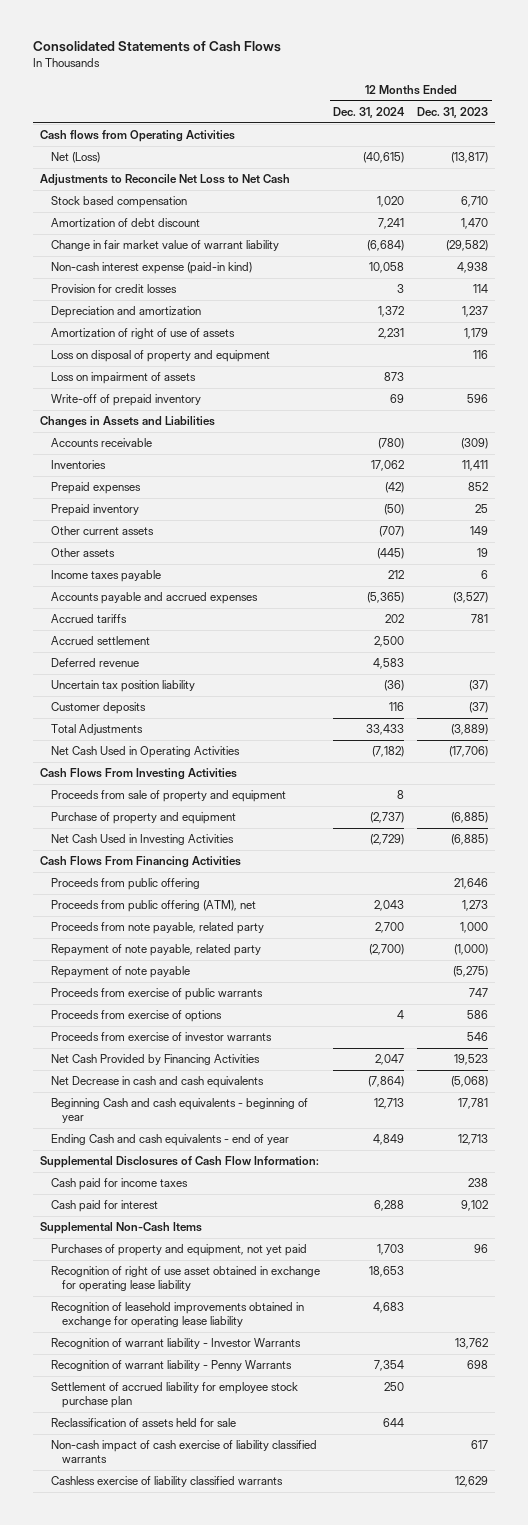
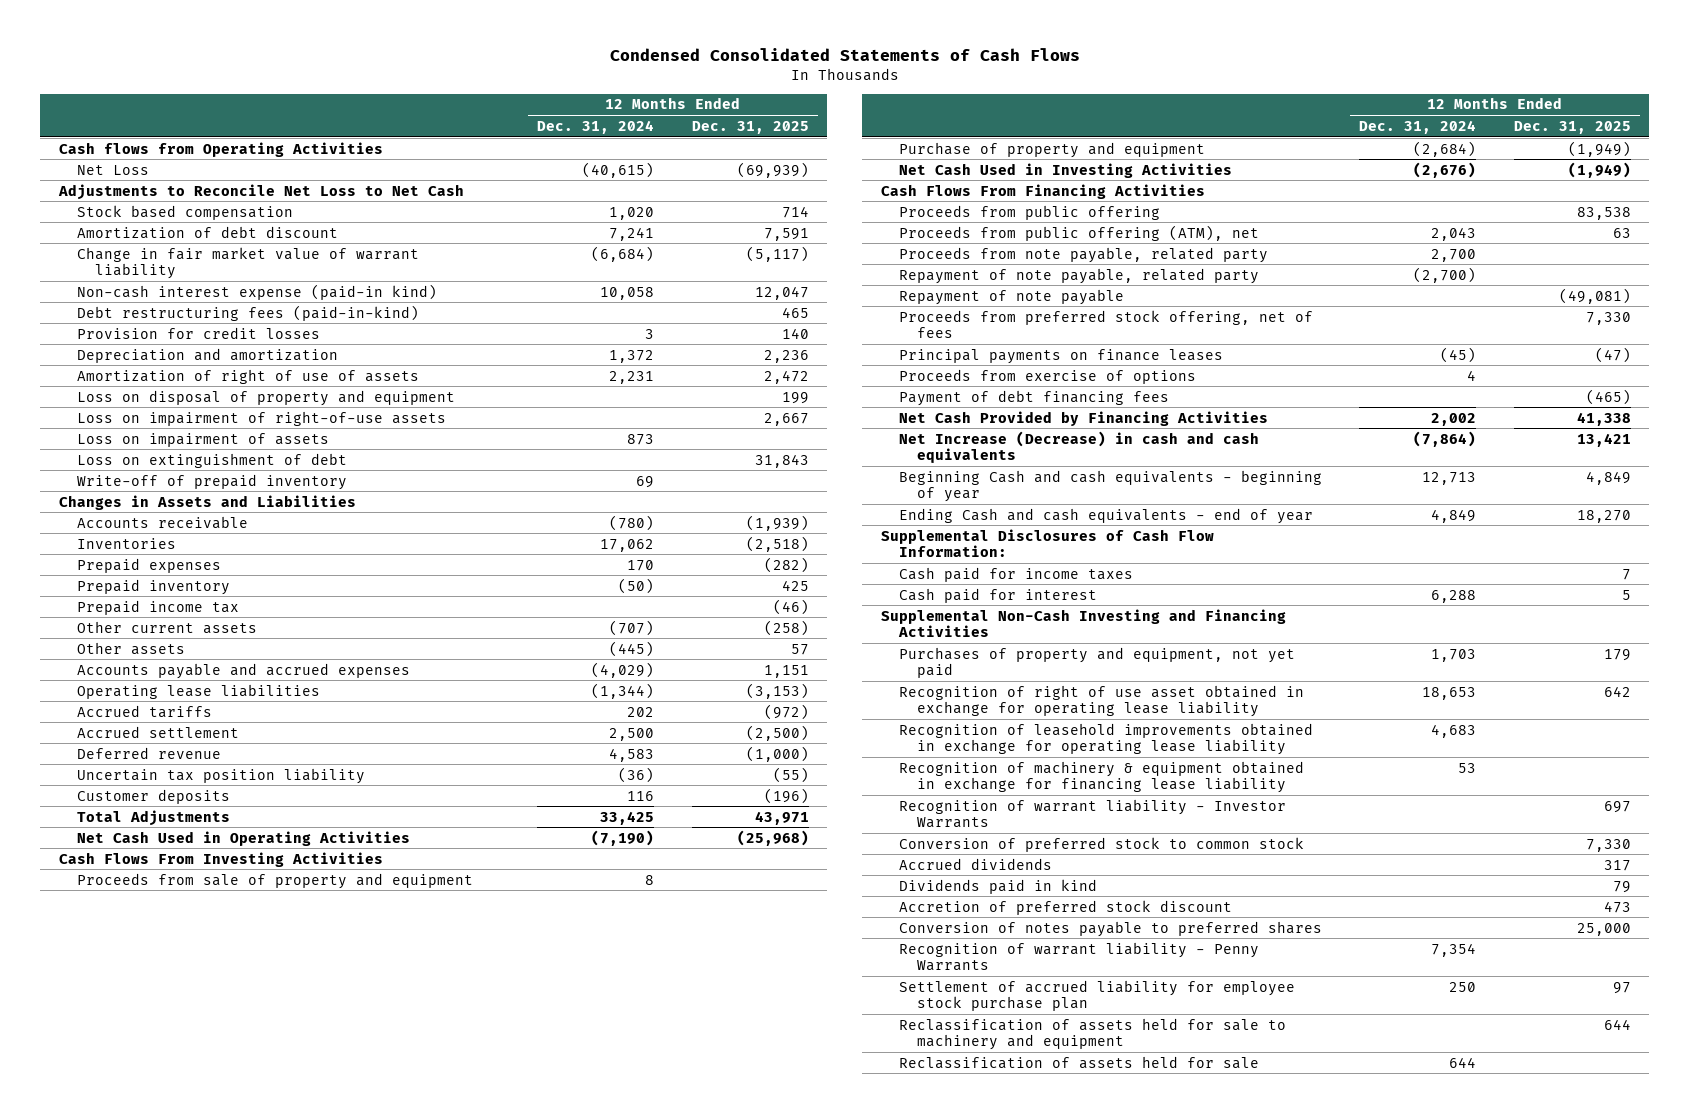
- Consolidated Statements of Cash Flows
+ Condensed Consolidated Statements of Cash Flows
- | 12 Months Ended Dec. 31, 2024 | 12 Months Ended Dec. 31, 2023
+ | 12 Months Ended Dec. 31, 2024 | 12 Months Ended Dec. 31, 2025
- Net (Loss) | (40,615) | (13,817)
+ Net Loss | (40,615) | (69,939)
+ Debt restructuring fees (paid-in-kind) | | 465
+ Loss on impairment of right-of-use assets | | 2,667
+ Loss on extinguishment of debt | | 31,843
- Prepaid expenses | (42) | 852
+ Prepaid expenses | 170 | (282)
+ Prepaid income tax | | (46)
- Income taxes payable | 212 | 6
- Accounts payable and accrued expenses | (5,365) | (3,527)
+ Accounts payable and accrued expenses | (4,029) | 1,151
+ Operating lease liabilities | (1,344) | (3,153)
- Total Adjustments | 33,433 | (3,889)
- Net Cash Used in Operating Activities | (7,182) | (17,706)
+ Total Adjustments | 33,425 | 43,971
+ Net Cash Used in Operating Activities | (7,190) | (25,968)
- Purchase of property and equipment | (2,737) | (6,885)
- Net Cash Used in Investing Activities | (2,729) | (6,885)
+ Purchase of property and equipment | (2,684) | (1,949)
+ Net Cash Used in Investing Activities | (2,676) | (1,949)
- Proceeds from exercise of public warrants | | 747
+ Proceeds from preferred stock offering, net of fees | | 7,330
+ Principal payments on finance leases | (45) | (47)
- Proceeds from exercise of investor warrants | | 546
- Net Cash Provided by Financing Activities | 2,047 | 19,523
- Net Decrease in cash and cash equivalents | (7,864) | (5,068)
+ Payment of debt financing fees | | (465)
+ Net Cash Provided by Financing Activities | 2,002 | 41,338
+ Net Increase (Decrease) in cash and cash equivalents | (7,864) | 13,421
- Supplemental Non-Cash Items
+ Supplemental Non-Cash Investing and Financing Activities
+ Recognition of machinery & equipment obtained in exchange for financing lease liability | 53 |
+ Conversion of preferred stock to common stock | | 7,330
+ Accrued dividends | | 317
+ Dividends paid in kind | | 79
+ Accretion of preferred stock discount | | 473
+ Conversion of notes payable to preferred shares | | 25,000
+ Reclassification of assets held for sale to machinery and equipment | | 644
- Non-cash impact of cash exercise of liability classified warrants | | 617
- Cashless exercise of liability classified warrants | | 12,629

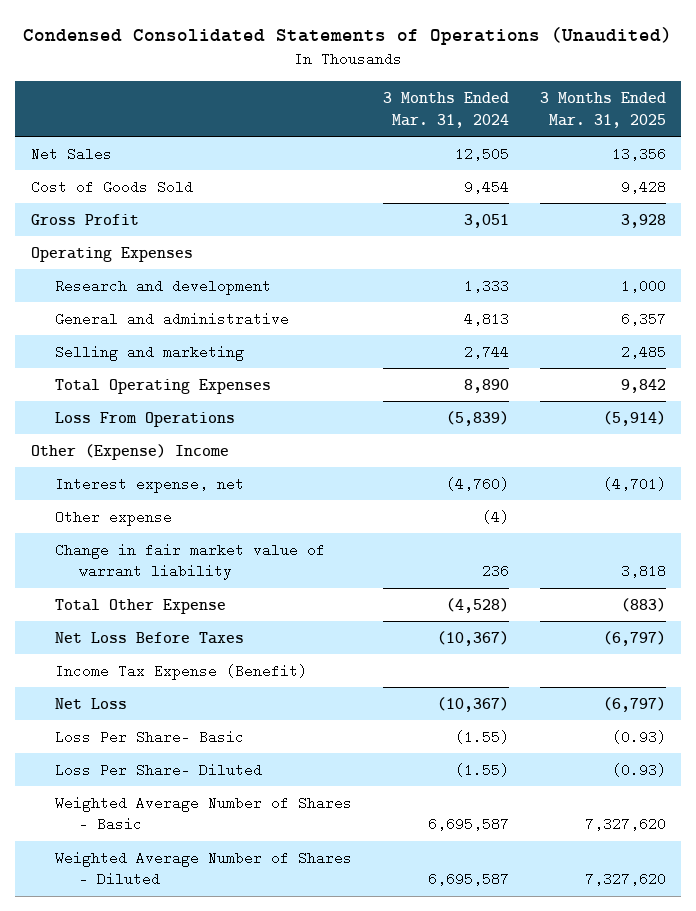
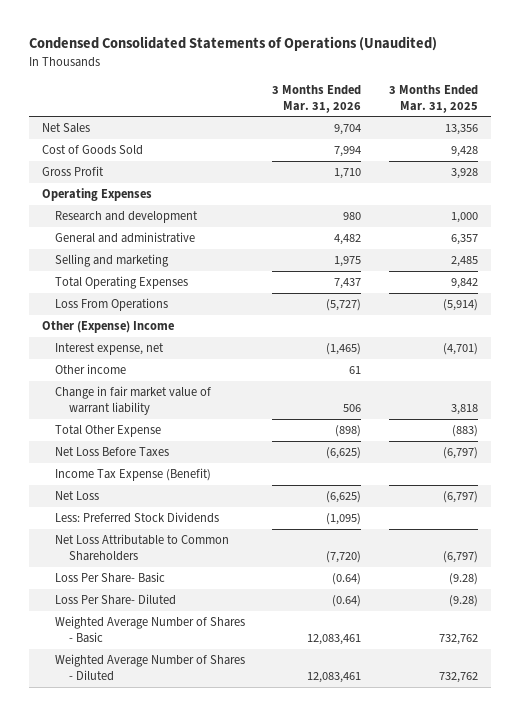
- | 3 Months Ended Mar. 31, 2024 | 3 Months Ended Mar. 31, 2025
+ | 3 Months Ended Mar. 31, 2026 | 3 Months Ended Mar. 31, 2025
- Other expense | (4) |
+ Other income | 61 |
- Loss Per Share- Basic | (1.55) | (0.93)
- Loss Per Share- Diluted | (1.55) | (0.93)
- Weighted Average Number of Shares - Basic | 6,695,587 | 7,327,620
- Weighted Average Number of Shares - Diluted | 6,695,587 | 7,327,620
+ Less: Preferred Stock Dividends | (1,095) |
+ Net Loss Attributable to Common Shareholders | (7,720) | (6,797)
+ Loss Per Share- Basic | (0.64) | (9.28)
+ Loss Per Share- Diluted | (0.64) | (9.28)
+ Weighted Average Number of Shares - Basic | 12,083,461 | 732,762
+ Weighted Average Number of Shares - Diluted | 12,083,461 | 732,762

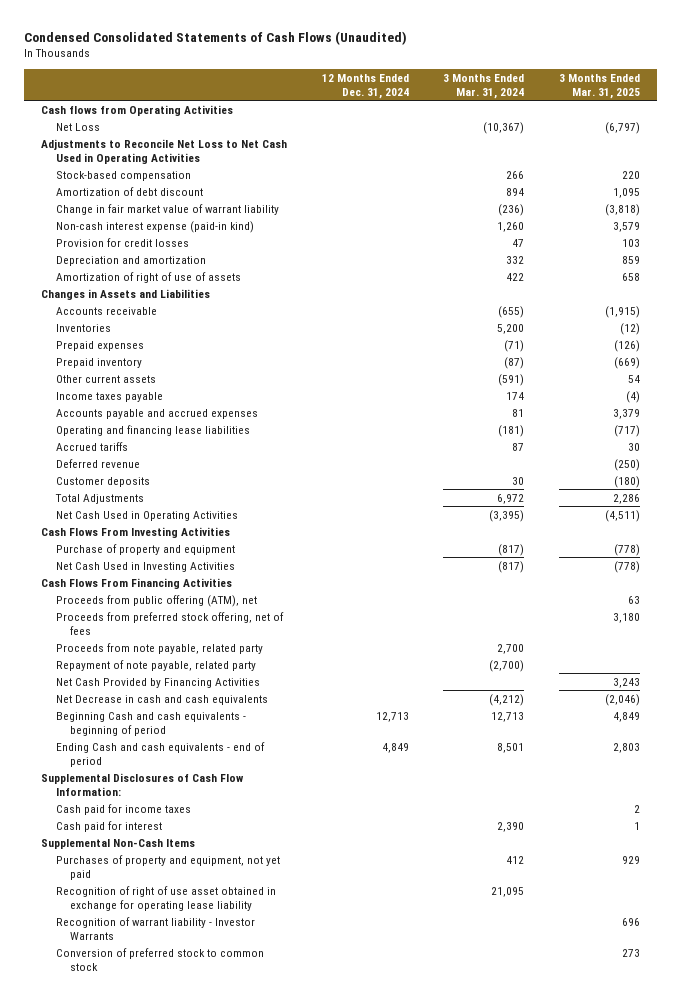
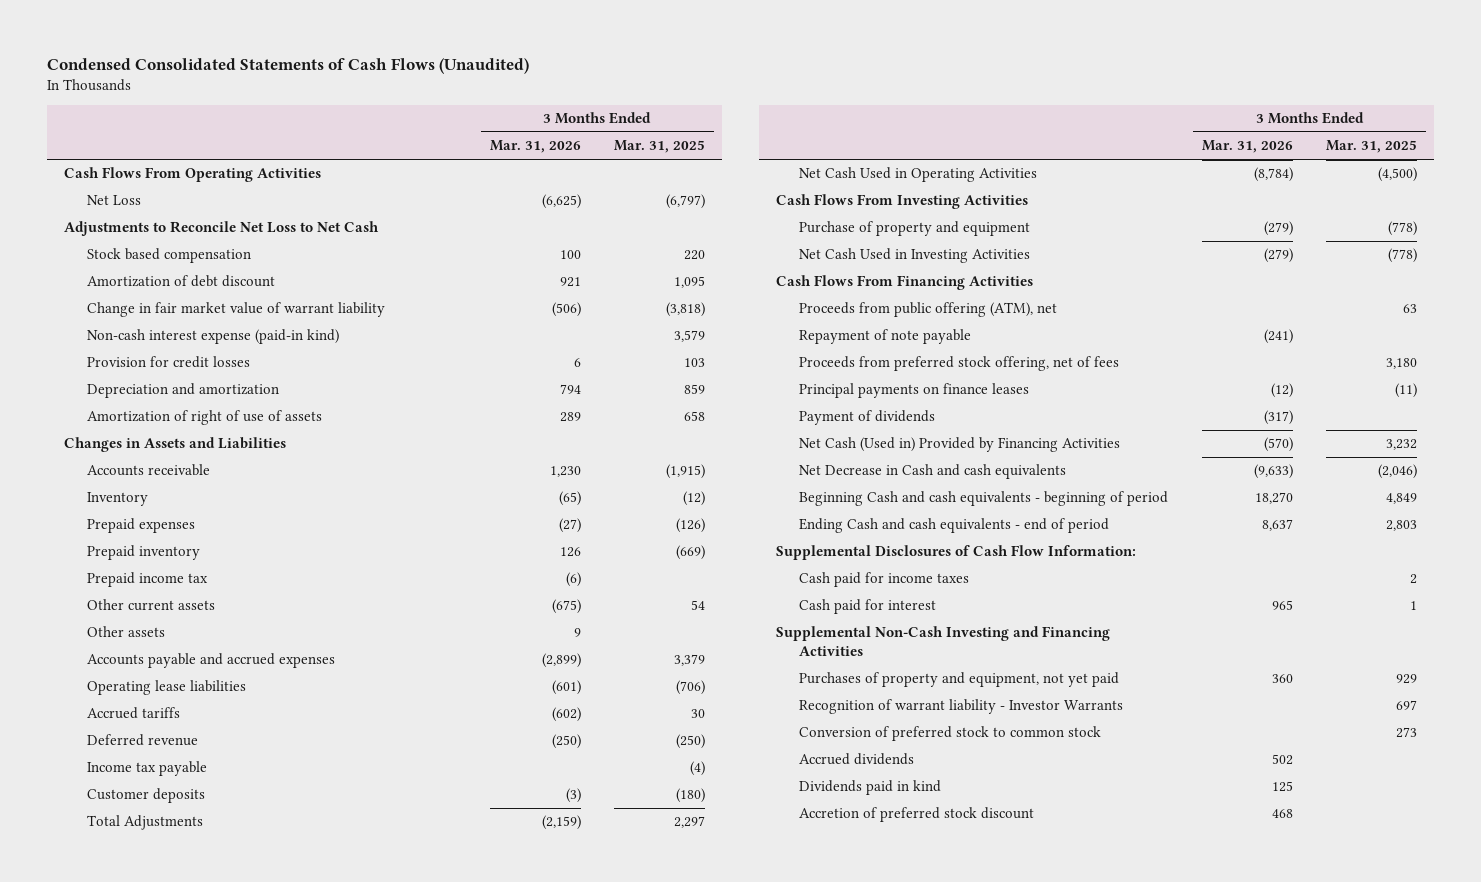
- | 12 Months Ended Dec. 31, 2024 | 3 Months Ended Mar. 31, 2024 | 3 Months Ended Mar. 31, 2025
+ | 3 Months Ended Mar. 31, 2026 | 3 Months Ended Mar. 31, 2025
- Cash flows from Operating Activities
+ Cash Flows From Operating Activities
- Adjustments to Reconcile Net Loss to Net Cash Used in Operating Activities
- Stock-based compensation | | 266 | 220
+ Adjustments to Reconcile Net Loss to Net Cash
+ Stock based compensation | 100 | 220
- Inventories | | 5,200 | (12)
+ Inventory | (65) | (12)
+ Prepaid income tax | (6) |
- Income taxes payable | | 174 | (4)
+ Other assets | 9 |
- Operating and financing lease liabilities | | (181) | (717)
+ Operating lease liabilities | (601) | (706)
+ Income tax payable | | (4)
- Total Adjustments | | 6,972 | 2,286
- Net Cash Used in Operating Activities | | (3,395) | (4,511)
+ Total Adjustments | (2,159) | 2,297
+ Net Cash Used in Operating Activities | (8,784) | (4,500)
+ Repayment of note payable | (241) |
- Proceeds from note payable, related party | | 2,700 |
- Repayment of note payable, related party | | (2,700) |
- Net Cash Provided by Financing Activities | | | 3,243
- Net Decrease in cash and cash equivalents | | (4,212) | (2,046)
+ Principal payments on finance leases | (12) | (11)
+ Payment of dividends | (317) |
+ Net Cash (Used in) Provided by Financing Activities | (570) | 3,232
+ Net Decrease in Cash and cash equivalents | (9,633) | (2,046)
- Supplemental Non-Cash Items
+ Supplemental Non-Cash Investing and Financing Activities
- Recognition of right of use asset obtained in exchange for operating lease liability | | 21,095 |
- Recognition of warrant liability - Investor Warrants | | | 696
+ Recognition of warrant liability - Investor Warrants | | 697
+ Accrued dividends | 502 |
+ Dividends paid in kind | 125 |
+ Accretion of preferred stock discount | 468 |

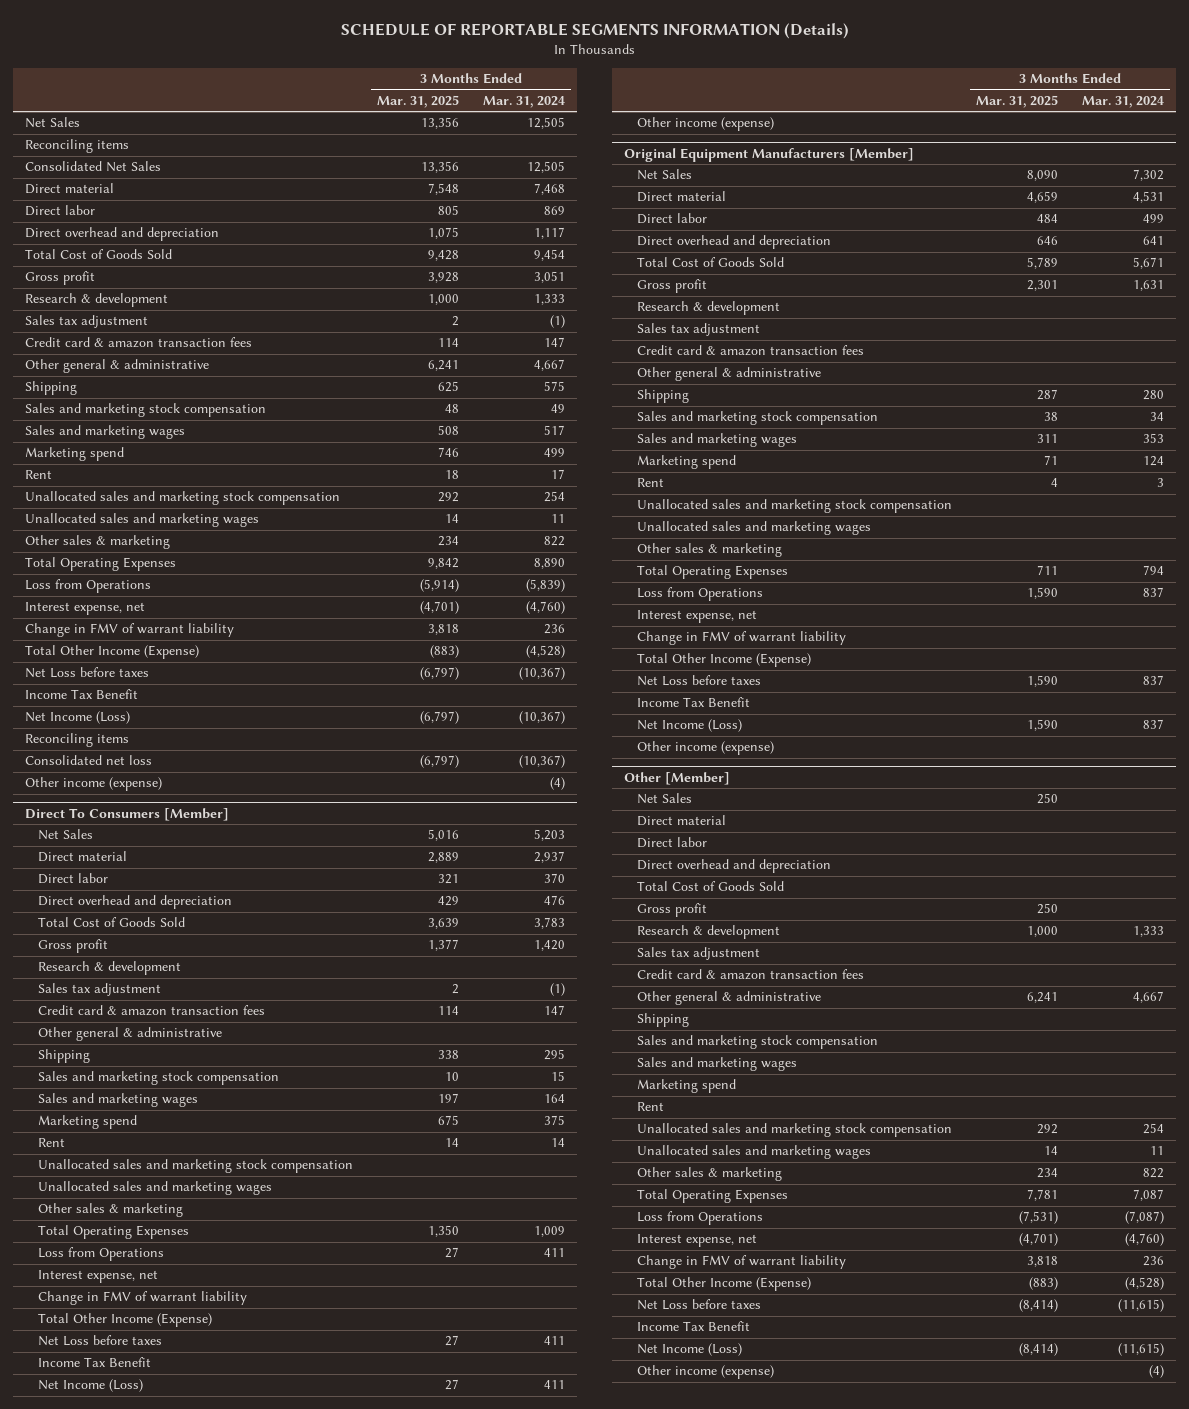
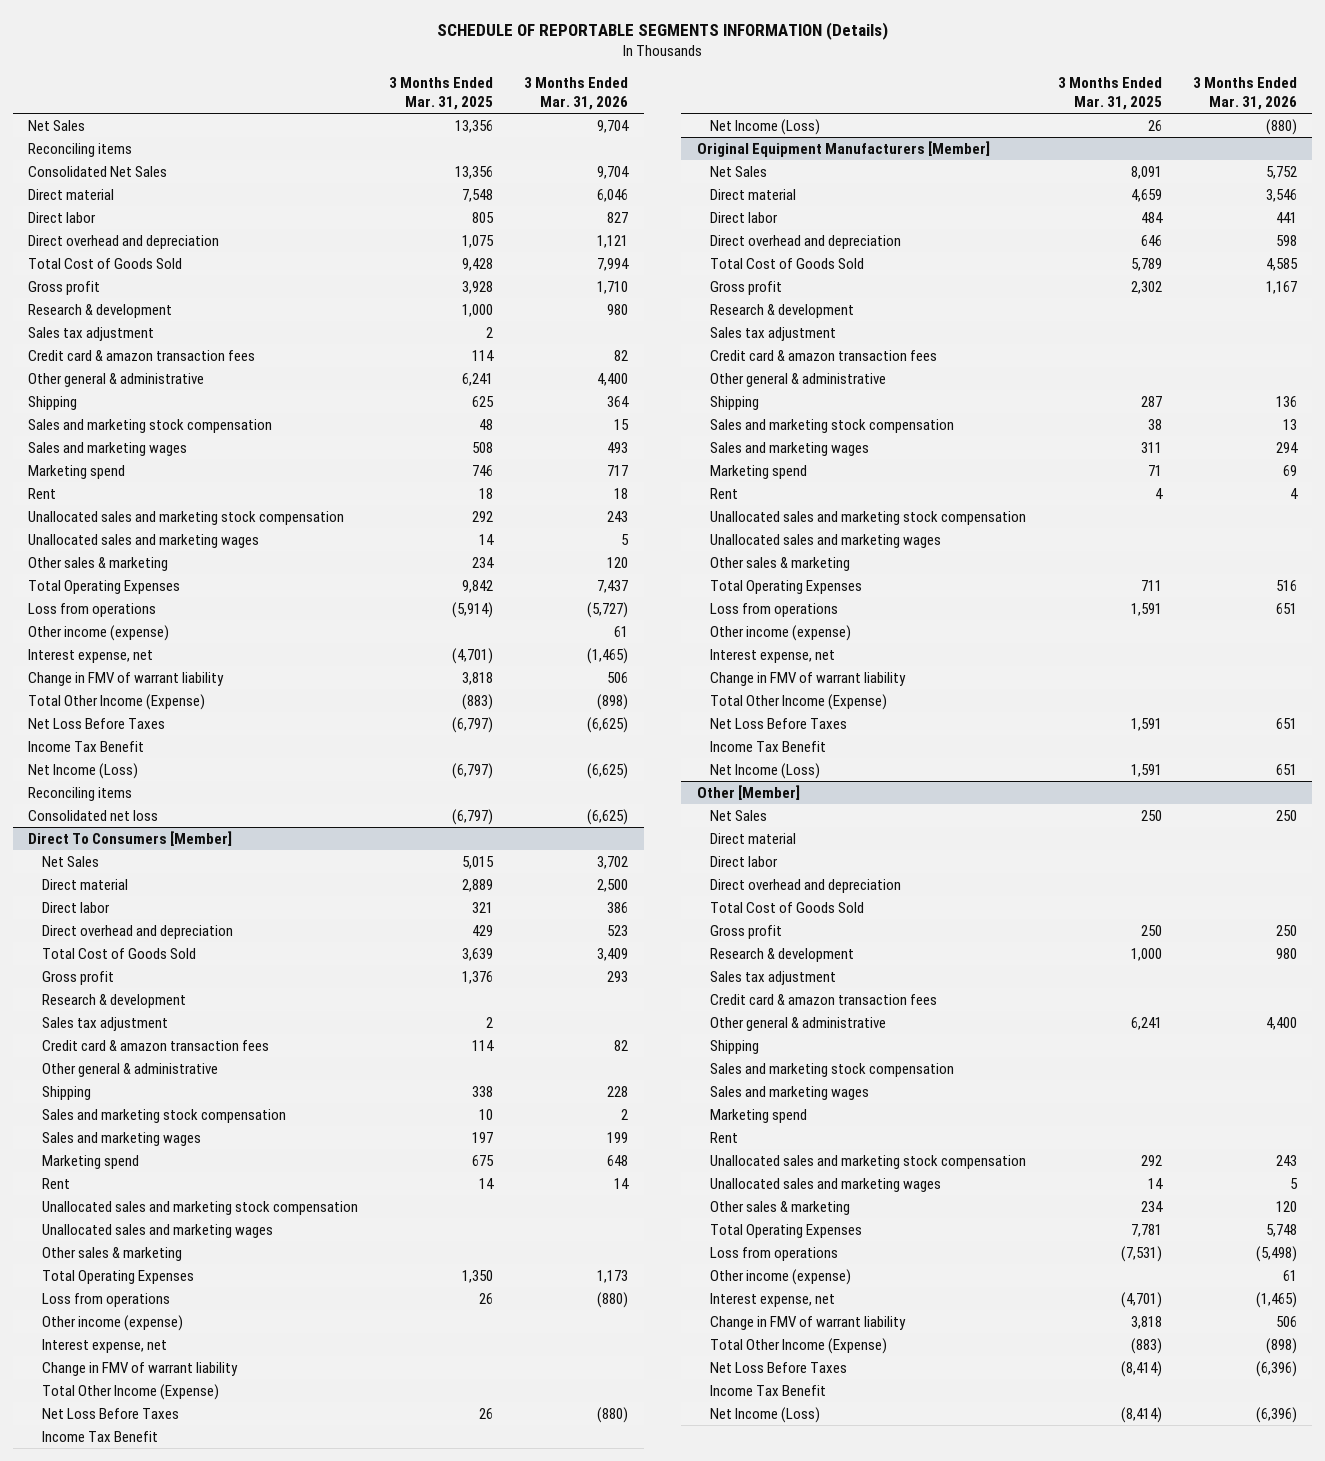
- | 3 Months Ended Mar. 31, 2025 | 3 Months Ended Mar. 31, 2024
+ | 3 Months Ended Mar. 31, 2025 | 3 Months Ended Mar. 31, 2026
- Loss from Operations | (5,914) | (5,839)
+ Loss from operations | (5,914) | (5,727)
moved up: Other income (expense) | | 61
- Net Loss before taxes | (6,797) | (10,367)
+ Net Loss Before Taxes | (6,797) | (6,625)
@ Direct To Consumers [Member]
- Net Sales | 5,016 | 5,203
+ Net Sales | 5,015 | 3,702
- Gross profit | 1,377 | 1,420
+ Gross profit | 1,376 | 293
- Loss from Operations | 27 | 411
+ Loss from operations | 26 | (880)
moved up: Other income (expense)
- Net Loss before taxes | 27 | 411
+ Net Loss Before Taxes | 26 | (880)
- Net Income (Loss) | 27 | 411
+ Net Income (Loss) | 26 | (880)
@ Original Equipment Manufacturers [Member]
- Net Sales | 8,090 | 7,302
+ Net Sales | 8,091 | 5,752
- Gross profit | 2,301 | 1,631
+ Gross profit | 2,302 | 1,167
- Loss from Operations | 1,590 | 837
+ Loss from operations | 1,591 | 651
moved up: Other income (expense)
- Net Loss before taxes | 1,590 | 837
+ Net Loss Before Taxes | 1,591 | 651
- Net Income (Loss) | 1,590 | 837
+ Net Income (Loss) | 1,591 | 651
@ Other [Member]
- Loss from Operations | (7,531) | (7,087)
+ Loss from operations | (7,531) | (5,498)
moved up: Other income (expense) | | 61
- Net Loss before taxes | (8,414) | (11,615)
+ Net Loss Before Taxes | (8,414) | (6,396)

